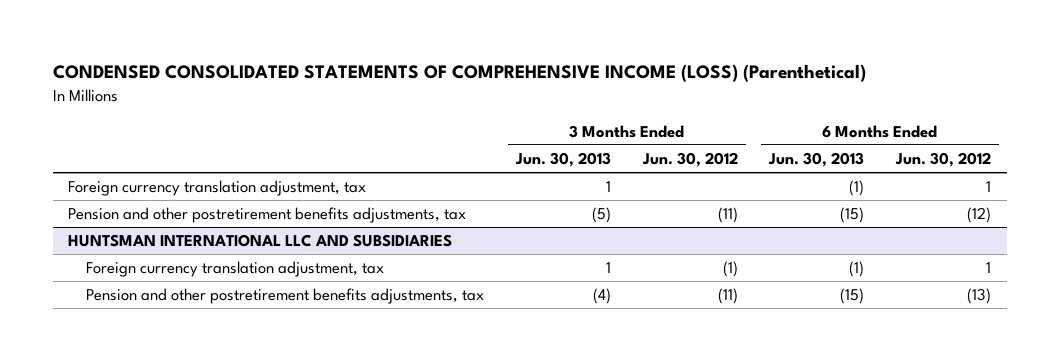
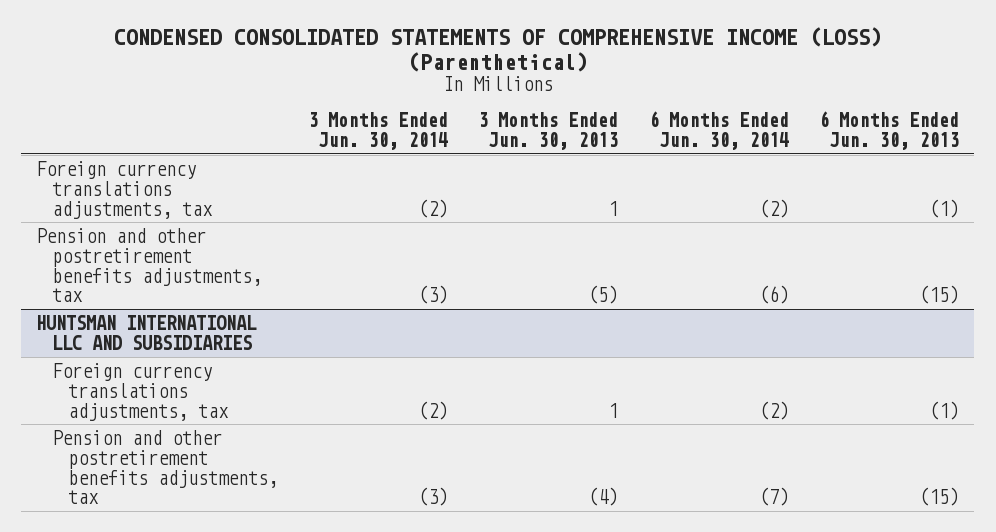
- | 3 Months Ended Jun. 30, 2013 | 3 Months Ended Jun. 30, 2012 | 6 Months Ended Jun. 30, 2013 | 6 Months Ended Jun. 30, 2012
+ | 3 Months Ended Jun. 30, 2014 | 3 Months Ended Jun. 30, 2013 | 6 Months Ended Jun. 30, 2014 | 6 Months Ended Jun. 30, 2013
- Foreign currency translation adjustment, tax | 1 | | (1) | 1
+ Foreign currency translations adjustments, tax | (2) | 1 | (2) | (1)
@ HUNTSMAN INTERNATIONAL LLC AND SUBSIDIARIES
- Foreign currency translation adjustment, tax | 1 | (1) | (1) | 1
+ Foreign currency translations adjustments, tax | (2) | 1 | (2) | (1)

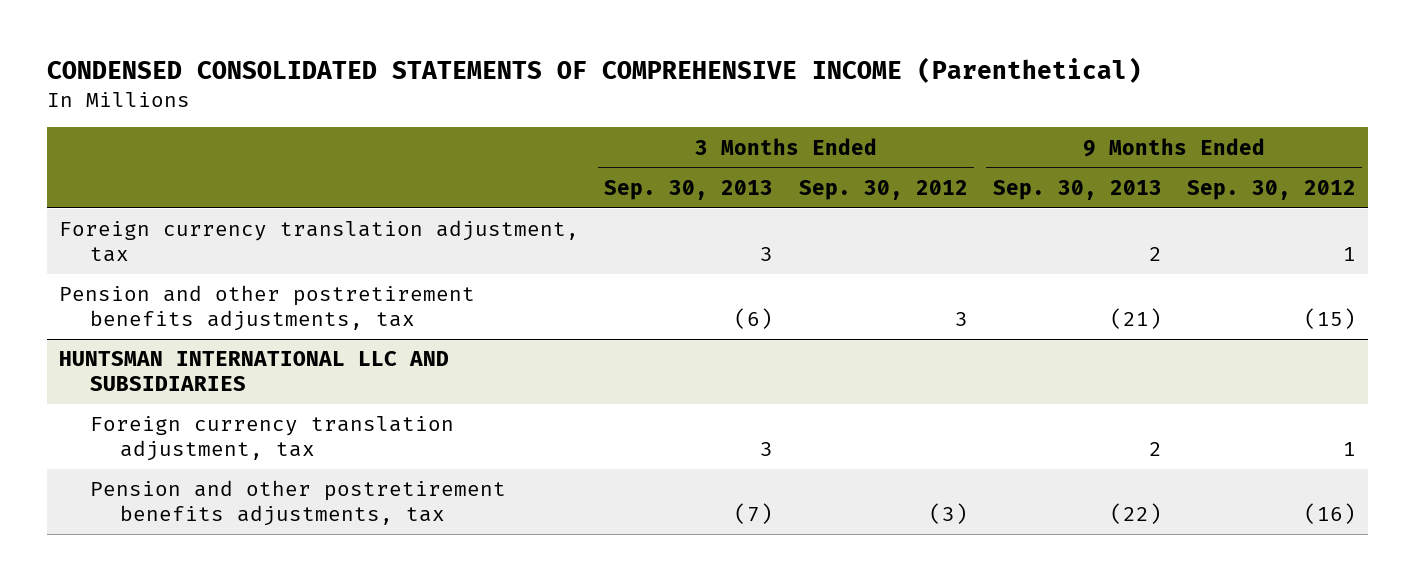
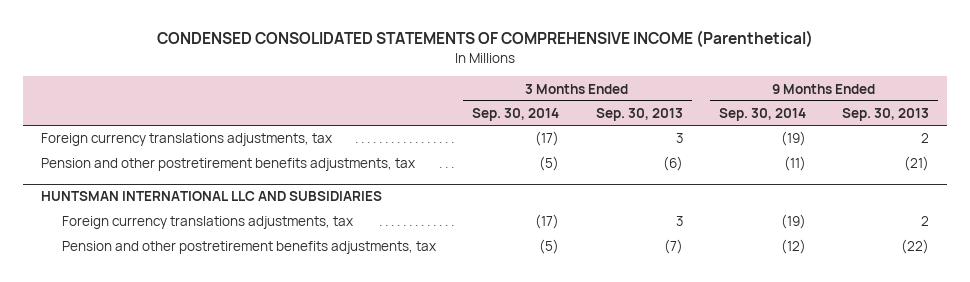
- | 3 Months Ended Sep. 30, 2013 | 3 Months Ended Sep. 30, 2012 | 9 Months Ended Sep. 30, 2013 | 9 Months Ended Sep. 30, 2012
+ | 3 Months Ended Sep. 30, 2014 | 3 Months Ended Sep. 30, 2013 | 9 Months Ended Sep. 30, 2014 | 9 Months Ended Sep. 30, 2013
- Foreign currency translation adjustment, tax | 3 | | 2 | 1
+ Foreign currency translations adjustments, tax | (17) | 3 | (19) | 2
@ HUNTSMAN INTERNATIONAL LLC AND SUBSIDIARIES
- Foreign currency translation adjustment, tax | 3 | | 2 | 1
+ Foreign currency translations adjustments, tax | (17) | 3 | (19) | 2

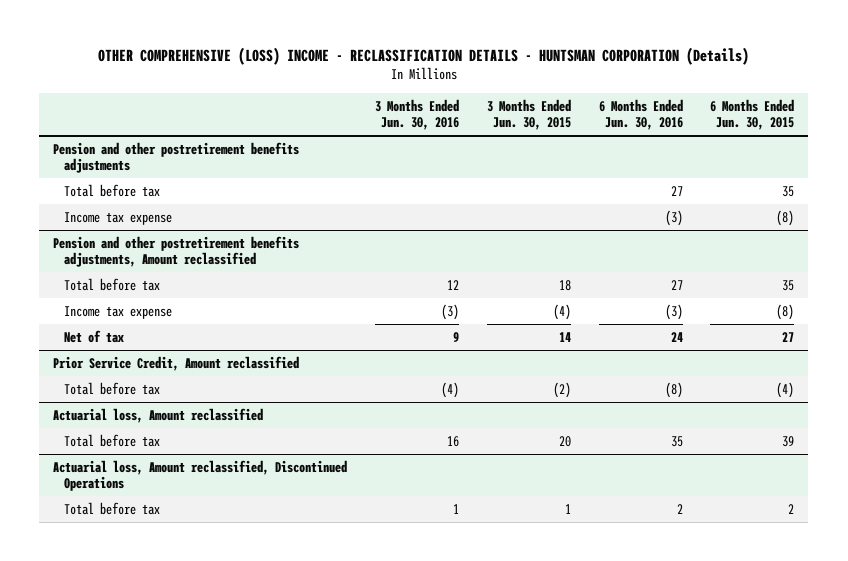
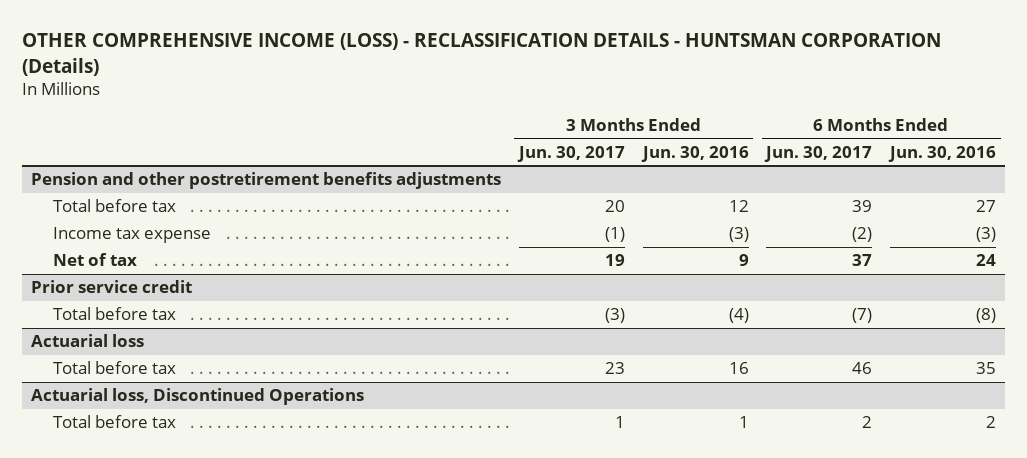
- OTHER COMPREHENSIVE (LOSS) INCOME - RECLASSIFICATION DETAILS - HUNTSMAN CORPORATION (Details)
+ OTHER COMPREHENSIVE INCOME (LOSS) - RECLASSIFICATION DETAILS - HUNTSMAN CORPORATION (Details)
- | 3 Months Ended Jun. 30, 2016 | 3 Months Ended Jun. 30, 2015 | 6 Months Ended Jun. 30, 2016 | 6 Months Ended Jun. 30, 2015
+ | 3 Months Ended Jun. 30, 2017 | 3 Months Ended Jun. 30, 2016 | 6 Months Ended Jun. 30, 2017 | 6 Months Ended Jun. 30, 2016
@ Pension and other postretirement benefits adjustments
- Total before tax | | | 27 | 35
- Income tax expense | | | (3) | (8)
- Pension and other postretirement benefits adjustments, Amount reclassified
- Prior Service Credit, Amount reclassified
+ Prior service credit
- Actuarial loss, Amount reclassified
+ Actuarial loss
- Actuarial loss, Amount reclassified, Discontinued Operations
+ Actuarial loss, Discontinued Operations

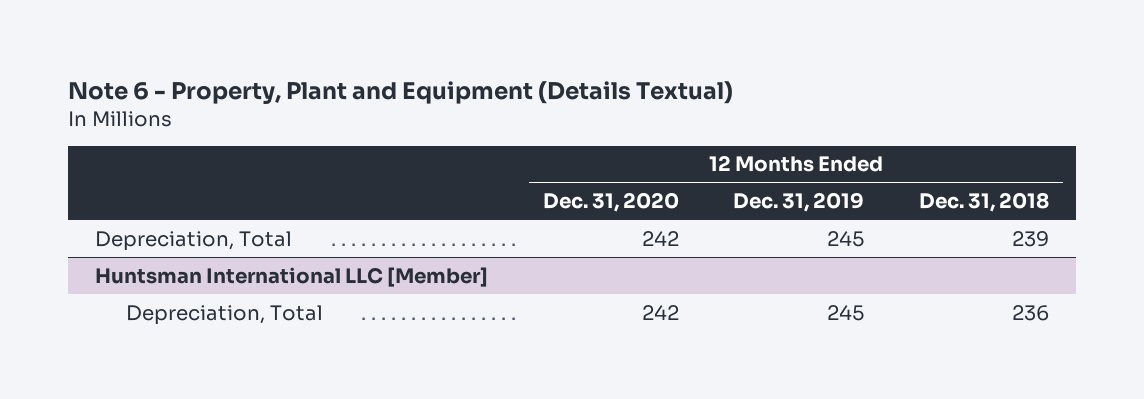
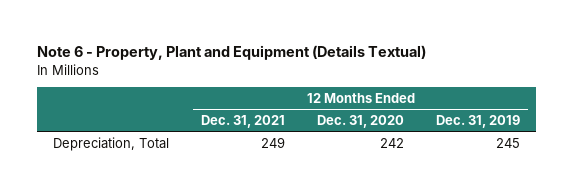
- | 12 Months Ended Dec. 31, 2020 | 12 Months Ended Dec. 31, 2019 | 12 Months Ended Dec. 31, 2018
+ | 12 Months Ended Dec. 31, 2021 | 12 Months Ended Dec. 31, 2020 | 12 Months Ended Dec. 31, 2019
- Huntsman International LLC [Member]
- Depreciation, Total | 242 | 245 | 236

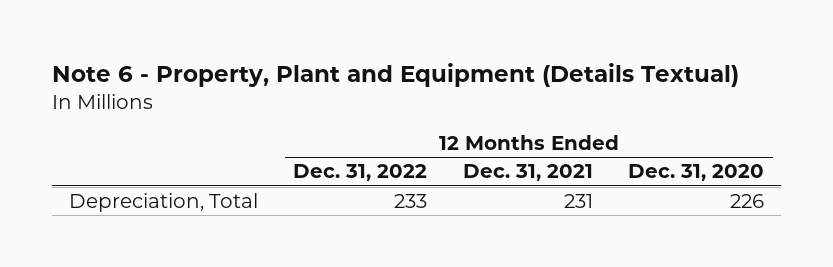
- | 12 Months Ended Dec. 31, 2021 | 12 Months Ended Dec. 31, 2020 | 12 Months Ended Dec. 31, 2019
+ | 12 Months Ended Dec. 31, 2022 | 12 Months Ended Dec. 31, 2021 | 12 Months Ended Dec. 31, 2020
- Depreciation, Total | 249 | 242 | 245
+ Depreciation, Total | 233 | 231 | 226

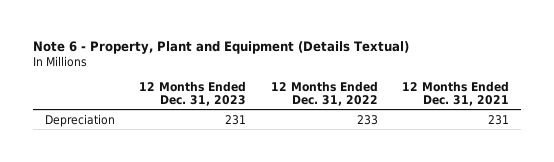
- | 12 Months Ended Dec. 31, 2022 | 12 Months Ended Dec. 31, 2021 | 12 Months Ended Dec. 31, 2020
+ | 12 Months Ended Dec. 31, 2023 | 12 Months Ended Dec. 31, 2022 | 12 Months Ended Dec. 31, 2021
- Depreciation, Total | 233 | 231 | 226
+ Depreciation | 231 | 233 | 231

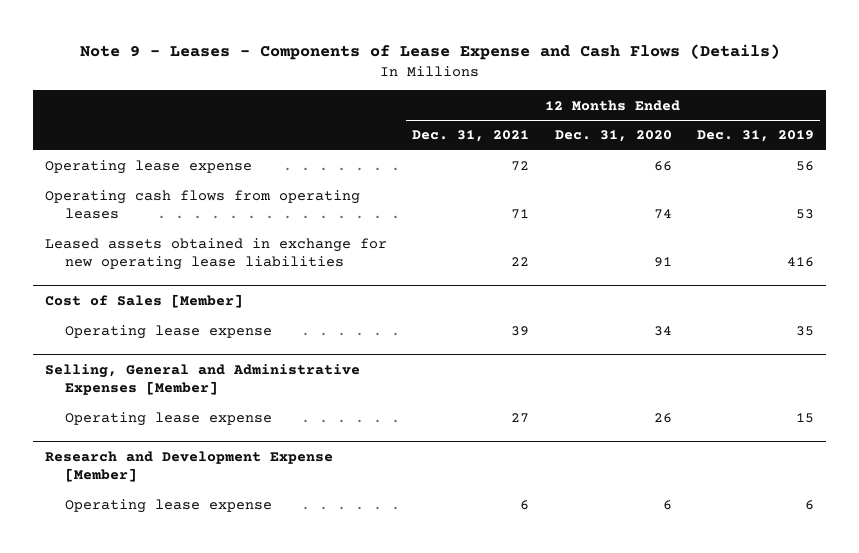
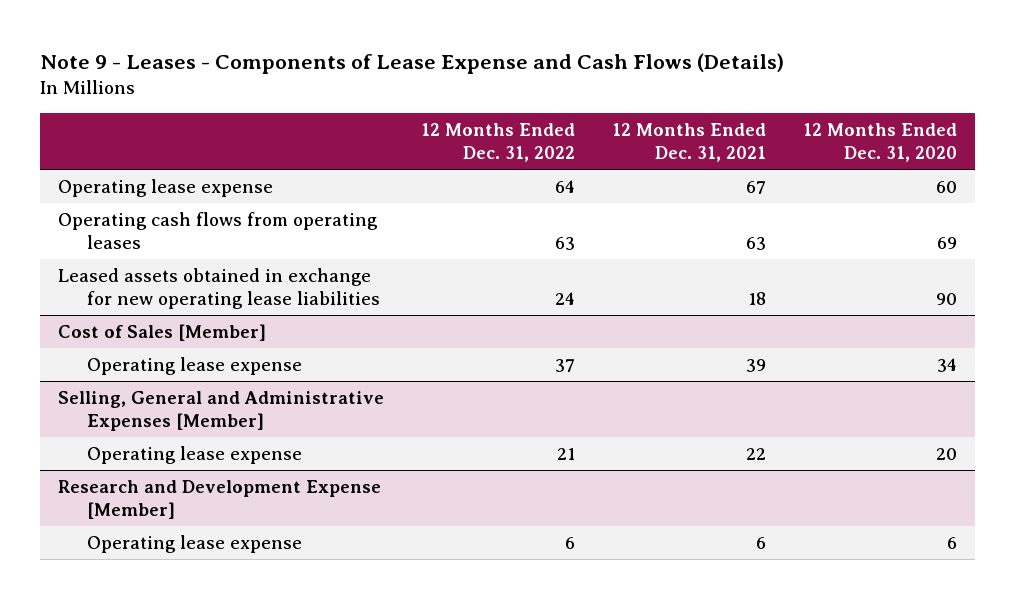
- | 12 Months Ended Dec. 31, 2021 | 12 Months Ended Dec. 31, 2020 | 12 Months Ended Dec. 31, 2019
+ | 12 Months Ended Dec. 31, 2022 | 12 Months Ended Dec. 31, 2021 | 12 Months Ended Dec. 31, 2020
- Operating lease expense | 72 | 66 | 56
- Operating cash flows from operating leases | 71 | 74 | 53
- Leased assets obtained in exchange for new operating lease liabilities | 22 | 91 | 416
+ Operating lease expense | 64 | 67 | 60
+ Operating cash flows from operating leases | 63 | 63 | 69
+ Leased assets obtained in exchange for new operating lease liabilities | 24 | 18 | 90
@ Selling, General and Administrative Expenses [Member]
- Operating lease expense | 27 | 26 | 15
+ Operating lease expense | 21 | 22 | 20

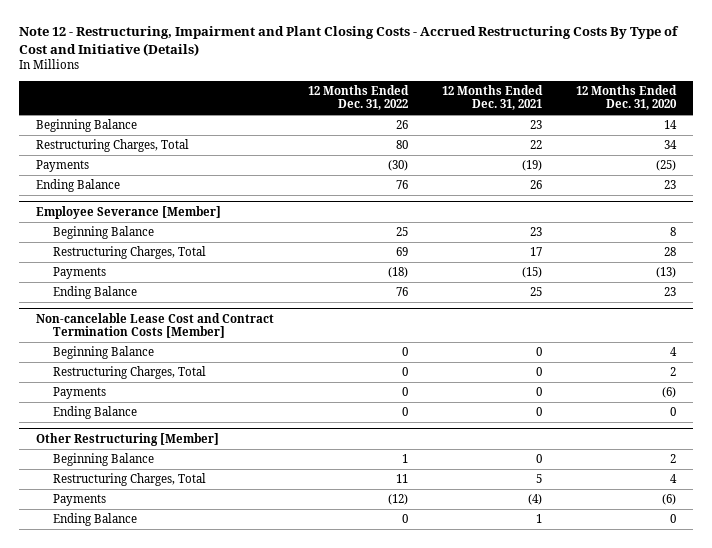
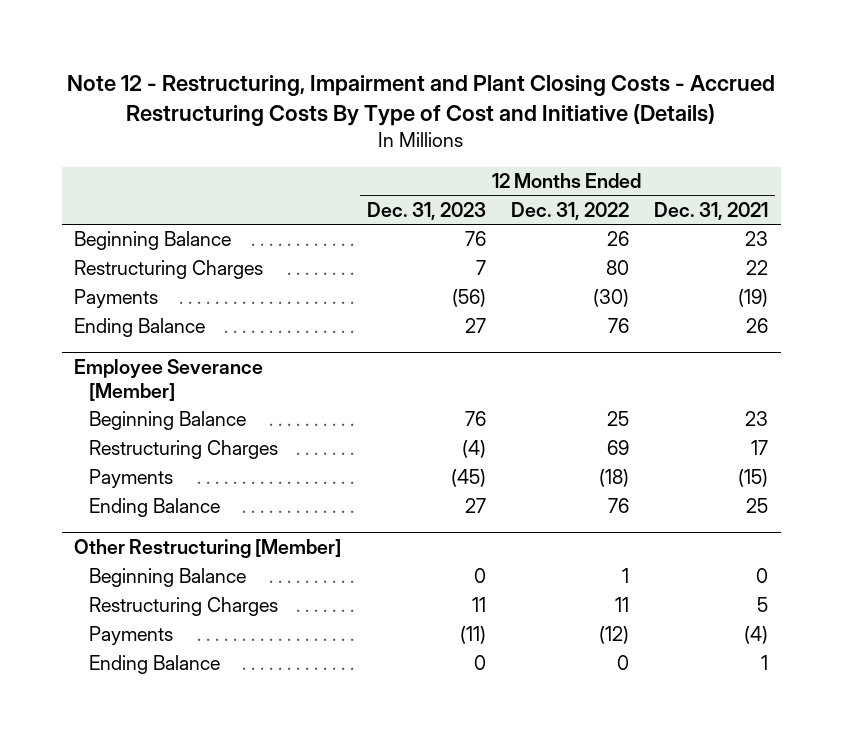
- | 12 Months Ended Dec. 31, 2022 | 12 Months Ended Dec. 31, 2021 | 12 Months Ended Dec. 31, 2020
+ | 12 Months Ended Dec. 31, 2023 | 12 Months Ended Dec. 31, 2022 | 12 Months Ended Dec. 31, 2021
- Restructuring Charges, Total | 80 | 22 | 34
+ Restructuring Charges | 7 | 80 | 22
@ Employee Severance [Member]
- Restructuring Charges, Total | 69 | 17 | 28
+ Restructuring Charges | (4) | 69 | 17
- Non-cancelable Lease Cost and Contract Termination Costs [Member]
- Beginning Balance | 0 | 0 | 4
- Restructuring Charges, Total | 0 | 0 | 2
- Payments | 0 | 0 | (6)
- Ending Balance | 0 | 0 | 0
@ Other Restructuring [Member]
- Restructuring Charges, Total | 11 | 5 | 4
+ Restructuring Charges | 11 | 11 | 5

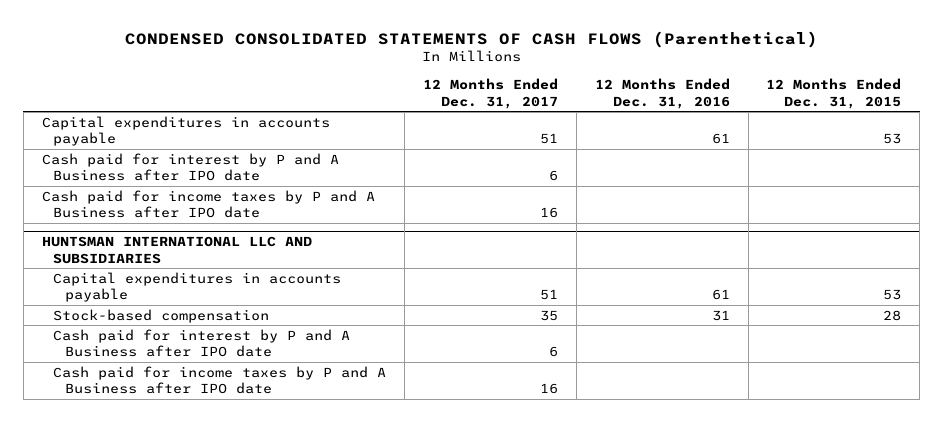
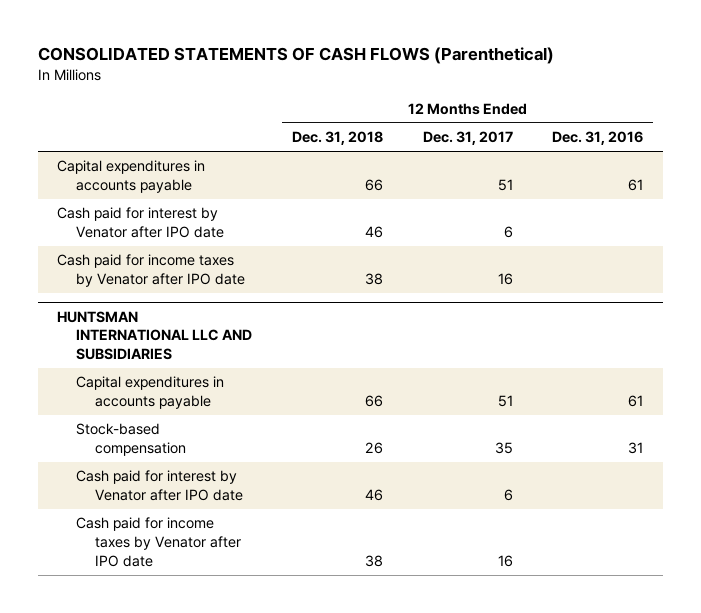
- CONDENSED CONSOLIDATED STATEMENTS OF CASH FLOWS (Parenthetical)
+ CONSOLIDATED STATEMENTS OF CASH FLOWS (Parenthetical)
- | 12 Months Ended Dec. 31, 2017 | 12 Months Ended Dec. 31, 2016 | 12 Months Ended Dec. 31, 2015
+ | 12 Months Ended Dec. 31, 2018 | 12 Months Ended Dec. 31, 2017 | 12 Months Ended Dec. 31, 2016
- Cash paid for interest by P and A Business after IPO date | 6 | |
- Cash paid for income taxes by P and A Business after IPO date | 16 | |
+ Cash paid for interest by Venator after IPO date | 46 | 6 |
+ Cash paid for income taxes by Venator after IPO date | 38 | 16 |
@ HUNTSMAN INTERNATIONAL LLC AND SUBSIDIARIES
- Cash paid for interest by P and A Business after IPO date | 6 | |
- Cash paid for income taxes by P and A Business after IPO date | 16 | |
+ Cash paid for interest by Venator after IPO date | 46 | 6 |
+ Cash paid for income taxes by Venator after IPO date | 38 | 16 |

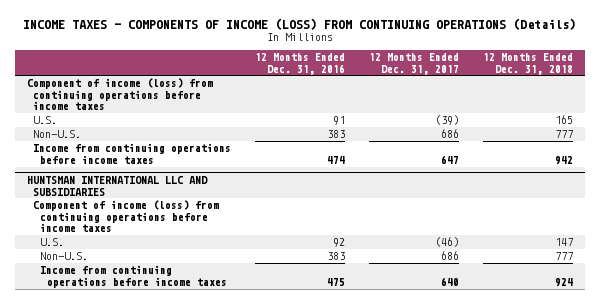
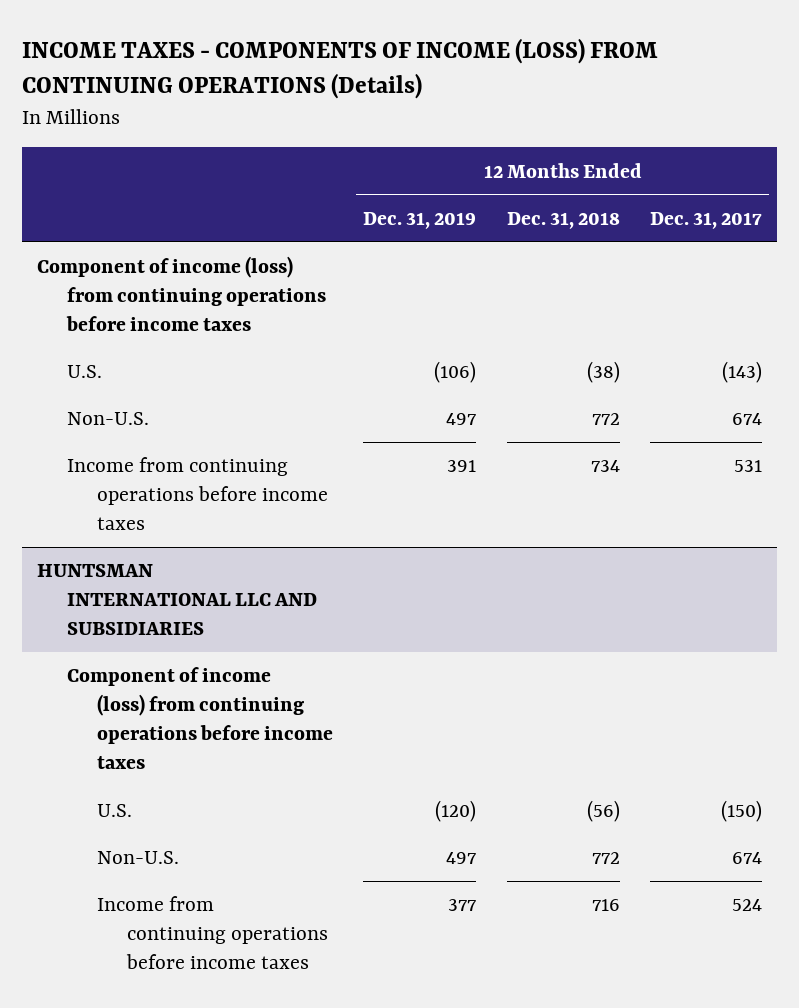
- | 12 Months Ended Dec. 31, 2016 | 12 Months Ended Dec. 31, 2017 | 12 Months Ended Dec. 31, 2018
+ | 12 Months Ended Dec. 31, 2019 | 12 Months Ended Dec. 31, 2018 | 12 Months Ended Dec. 31, 2017
- U.S. | 91 | (39) | 165
- Non-U.S. | 383 | 686 | 777
- Income from continuing operations before income taxes | 474 | 647 | 942
+ U.S. | (106) | (38) | (143)
+ Non-U.S. | 497 | 772 | 674
+ Income from continuing operations before income taxes | 391 | 734 | 531
@ HUNTSMAN INTERNATIONAL LLC AND SUBSIDIARIES
- U.S. | 92 | (46) | 147
- Non-U.S. | 383 | 686 | 777
- Income from continuing operations before income taxes | 475 | 640 | 924
+ U.S. | (120) | (56) | (150)
+ Non-U.S. | 497 | 772 | 674
+ Income from continuing operations before income taxes | 377 | 716 | 524

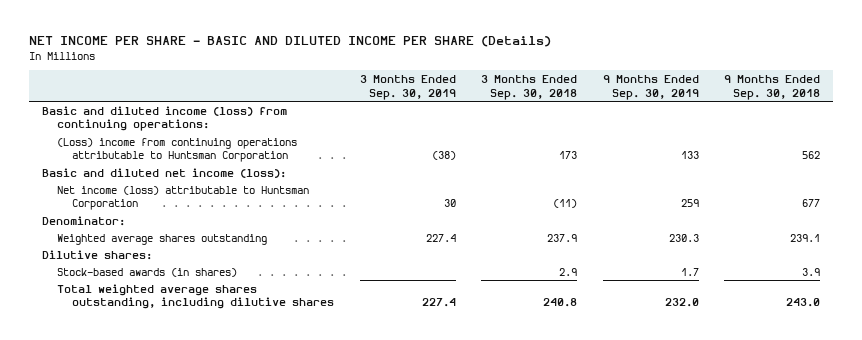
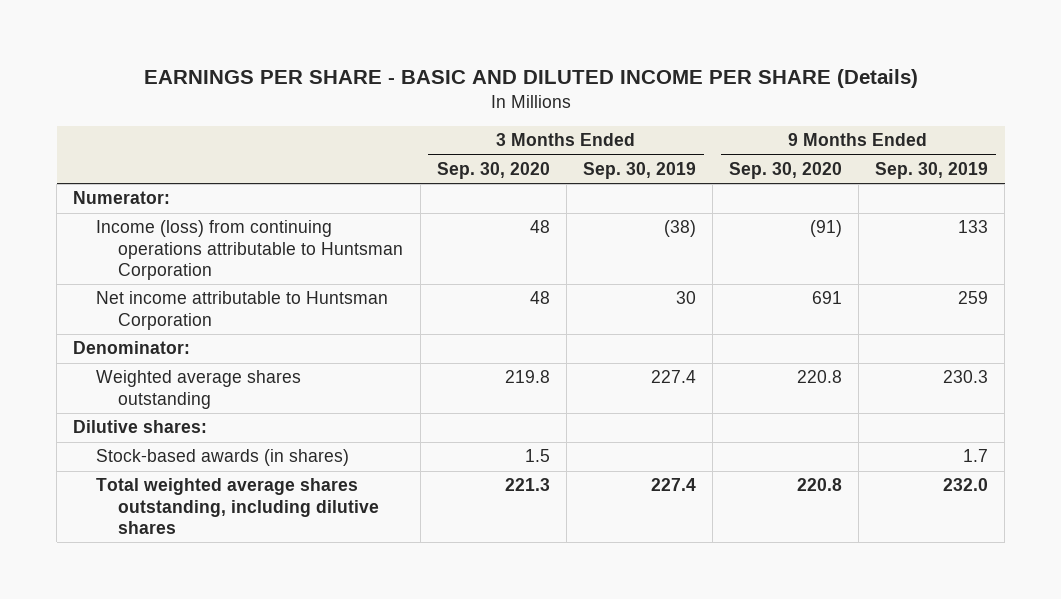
- NET INCOME PER SHARE - BASIC AND DILUTED INCOME PER SHARE (Details)
+ EARNINGS PER SHARE - BASIC AND DILUTED INCOME PER SHARE (Details)
- | 3 Months Ended Sep. 30, 2019 | 3 Months Ended Sep. 30, 2018 | 9 Months Ended Sep. 30, 2019 | 9 Months Ended Sep. 30, 2018
+ | 3 Months Ended Sep. 30, 2020 | 3 Months Ended Sep. 30, 2019 | 9 Months Ended Sep. 30, 2020 | 9 Months Ended Sep. 30, 2019
- Basic and diluted income (loss) from continuing operations:
- (Loss) income from continuing operations attributable to Huntsman Corporation | (38) | 173 | 133 | 562
- Basic and diluted net income (loss):
- Net income (loss) attributable to Huntsman Corporation | 30 | (11) | 259 | 677
+ Numerator:
+ Income (loss) from continuing operations attributable to Huntsman Corporation | 48 | (38) | (91) | 133
+ Net income attributable to Huntsman Corporation | 48 | 30 | 691 | 259

